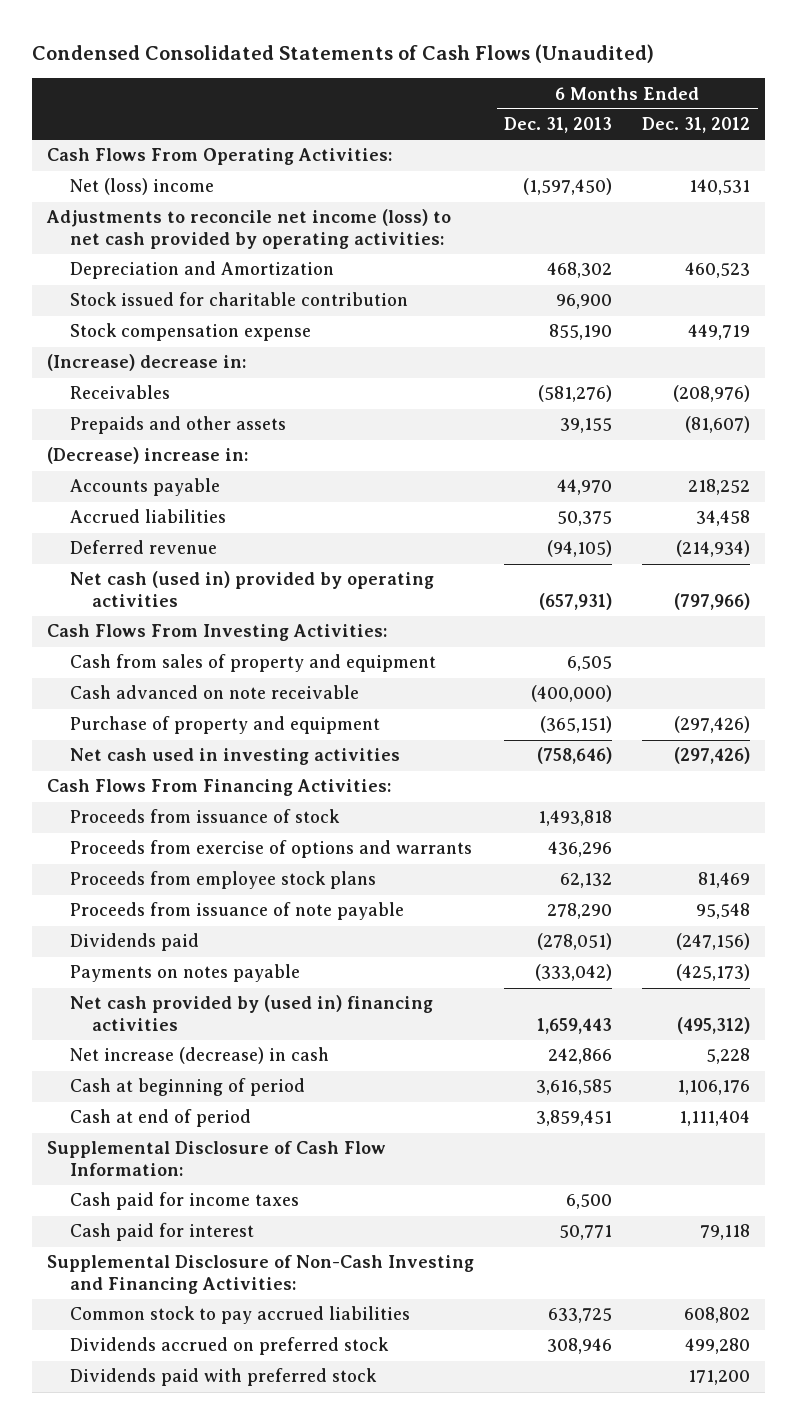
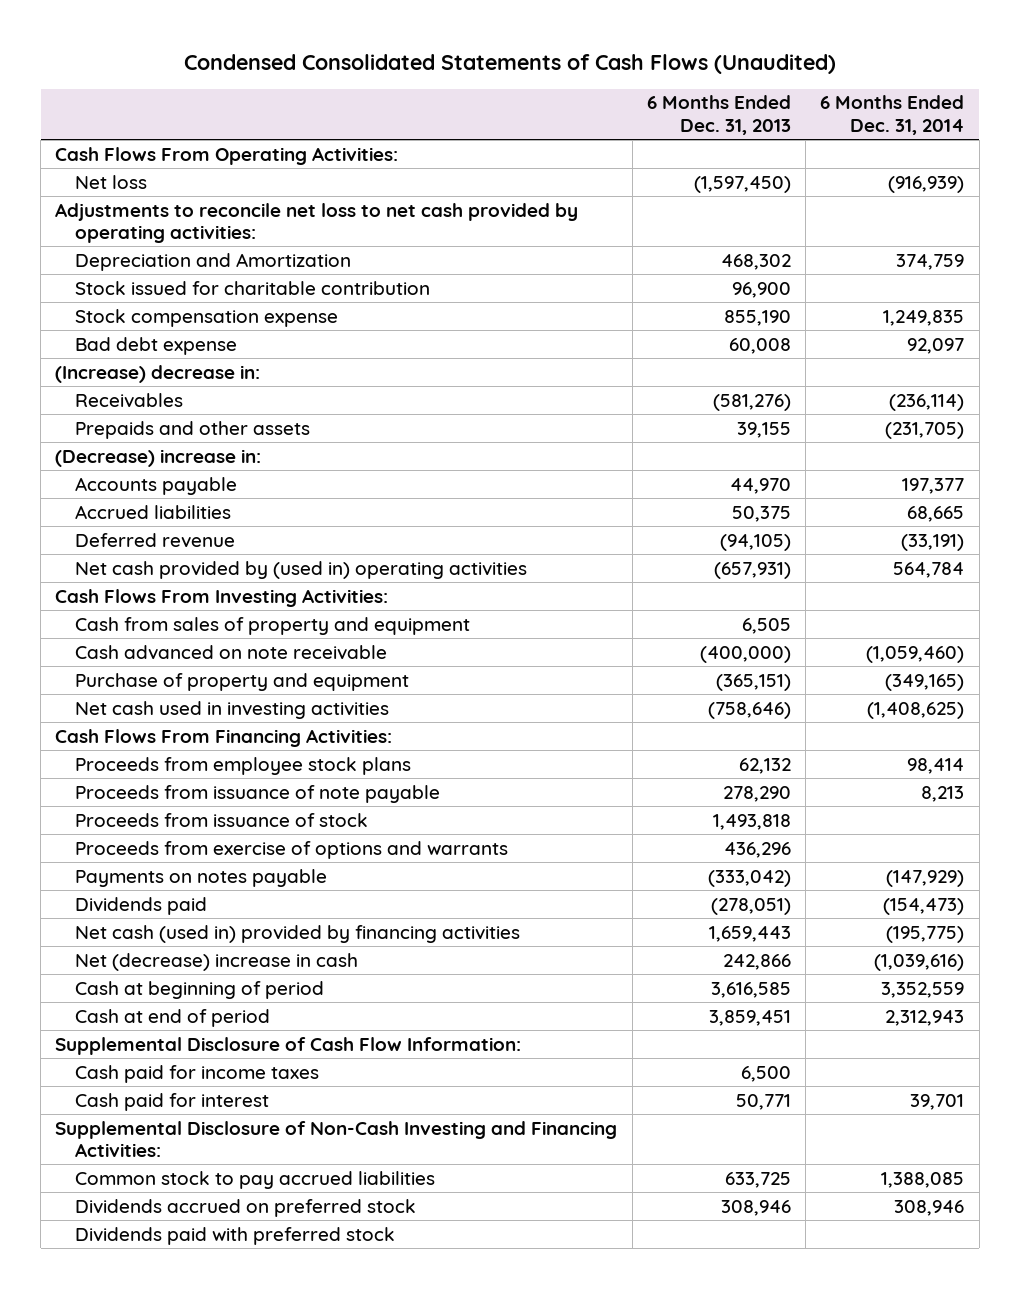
- | 6 Months Ended Dec. 31, 2013 | 6 Months Ended Dec. 31, 2012
+ | 6 Months Ended Dec. 31, 2013 | 6 Months Ended Dec. 31, 2014
- Net (loss) income | (1,597,450) | 140,531
- Adjustments to reconcile net income (loss) to net cash provided by operating activities:
+ Net loss | (1,597,450) | (916,939)
+ Adjustments to reconcile net loss to net cash provided by operating activities:
+ Bad debt expense | 60,008 | 92,097
- Net cash (used in) provided by operating activities | (657,931) | (797,966)
+ Net cash provided by (used in) operating activities | (657,931) | 564,784
moved down: Proceeds from issuance of stock | 1,493,818 |
moved down: Proceeds from exercise of options and warrants | 436,296 |
- Net cash provided by (used in) financing activities | 1,659,443 | (495,312)
- Net increase (decrease) in cash | 242,866 | 5,228
moved down: Dividends paid | (278,051) | (154,473)
+ Net cash (used in) provided by financing activities | 1,659,443 | (195,775)
+ Net (decrease) increase in cash | 242,866 | (1,039,616)

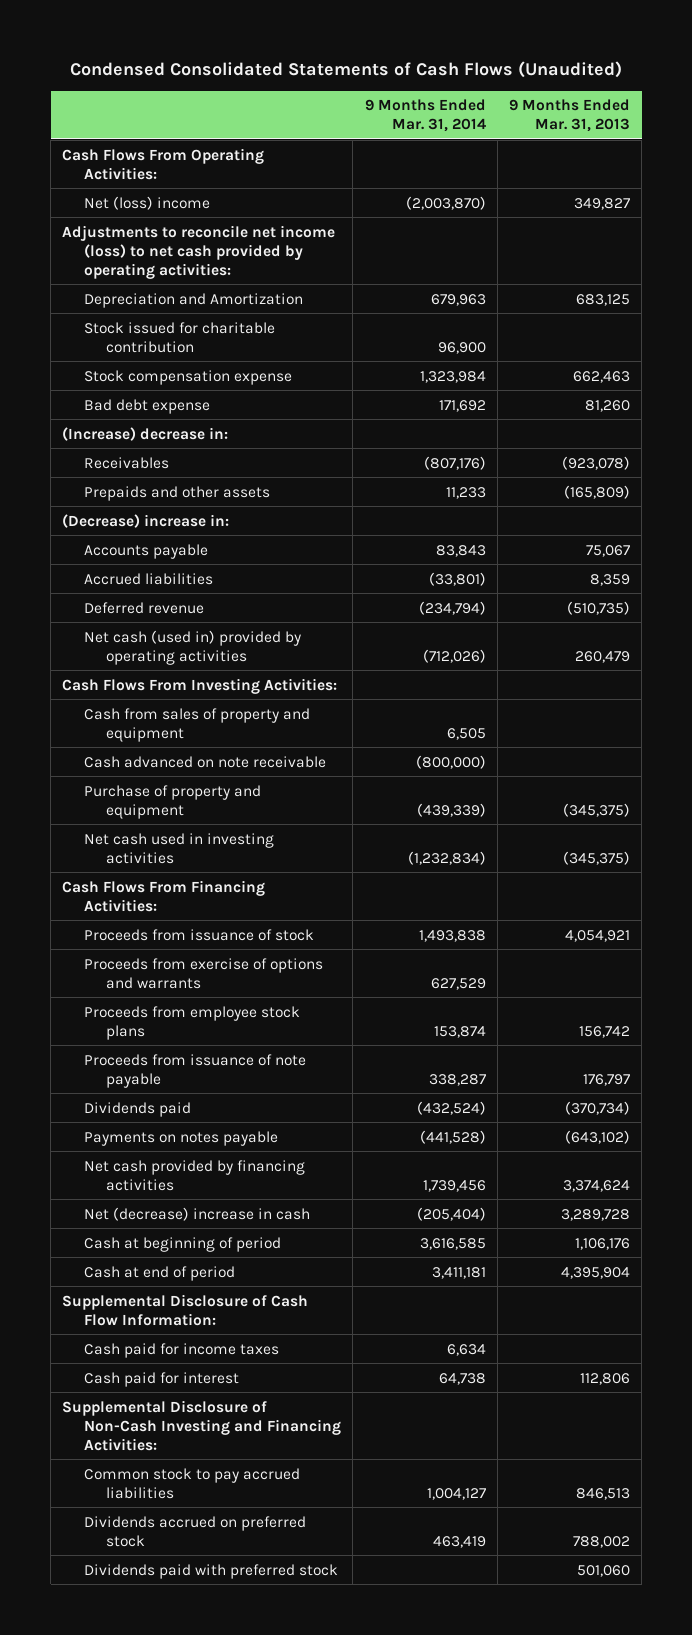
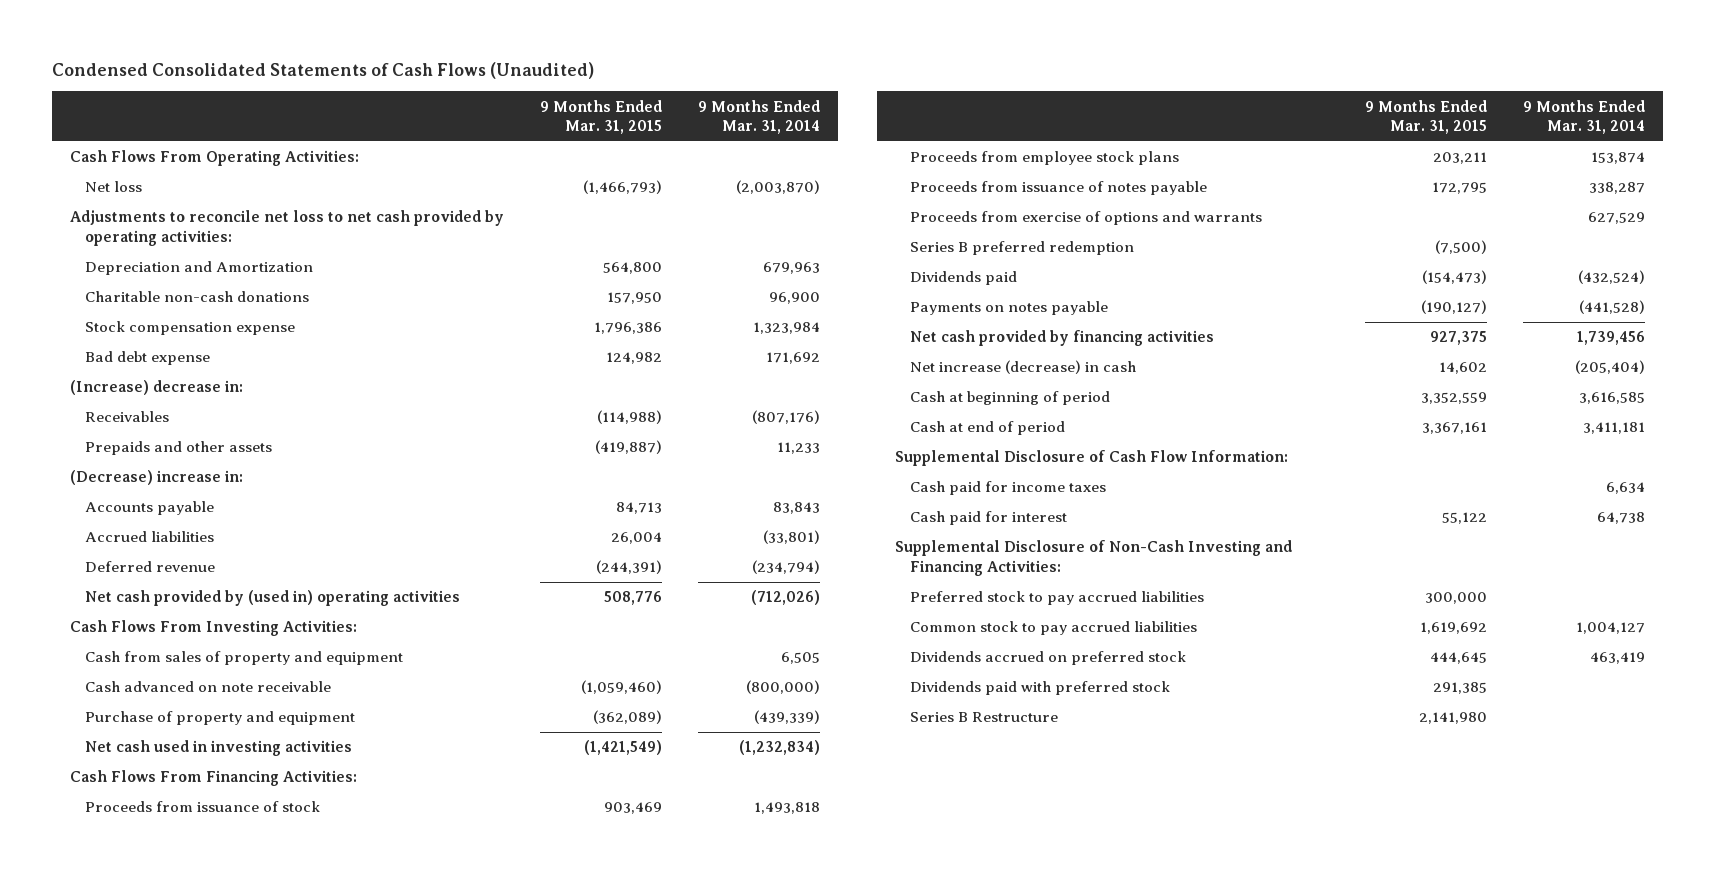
- | 9 Months Ended Mar. 31, 2014 | 9 Months Ended Mar. 31, 2013
+ | 9 Months Ended Mar. 31, 2015 | 9 Months Ended Mar. 31, 2014
- Net (loss) income | (2,003,870) | 349,827
- Adjustments to reconcile net income (loss) to net cash provided by operating activities:
+ Net loss | (1,466,793) | (2,003,870)
+ Adjustments to reconcile net loss to net cash provided by operating activities:
- Stock issued for charitable contribution | 96,900 |
+ Charitable non-cash donations | 157,950 | 96,900
- Net cash (used in) provided by operating activities | (712,026) | 260,479
+ Net cash provided by (used in) operating activities | 508,776 | (712,026)
- Proceeds from issuance of stock | 1,493,838 | 4,054,921
+ Proceeds from issuance of stock | 903,469 | 1,493,818
- Proceeds from issuance of note payable | 338,287 | 176,797
+ Proceeds from issuance of notes payable | 172,795 | 338,287
moved down: Proceeds from exercise of options and warrants | | 627,529
+ Series B preferred redemption | (7,500) |
- Net (decrease) increase in cash | (205,404) | 3,289,728
+ Net increase (decrease) in cash | 14,602 | (205,404)
+ Preferred stock to pay accrued liabilities | 300,000 |
+ Series B Restructure | 2,141,980 |

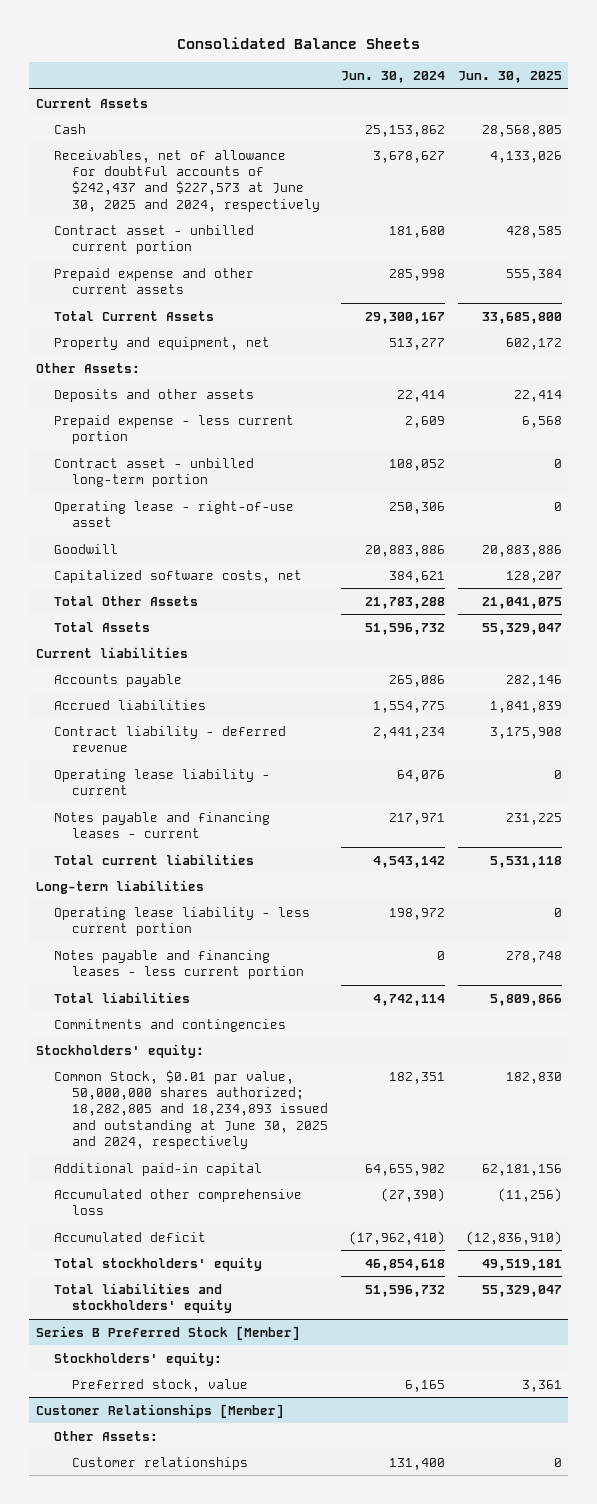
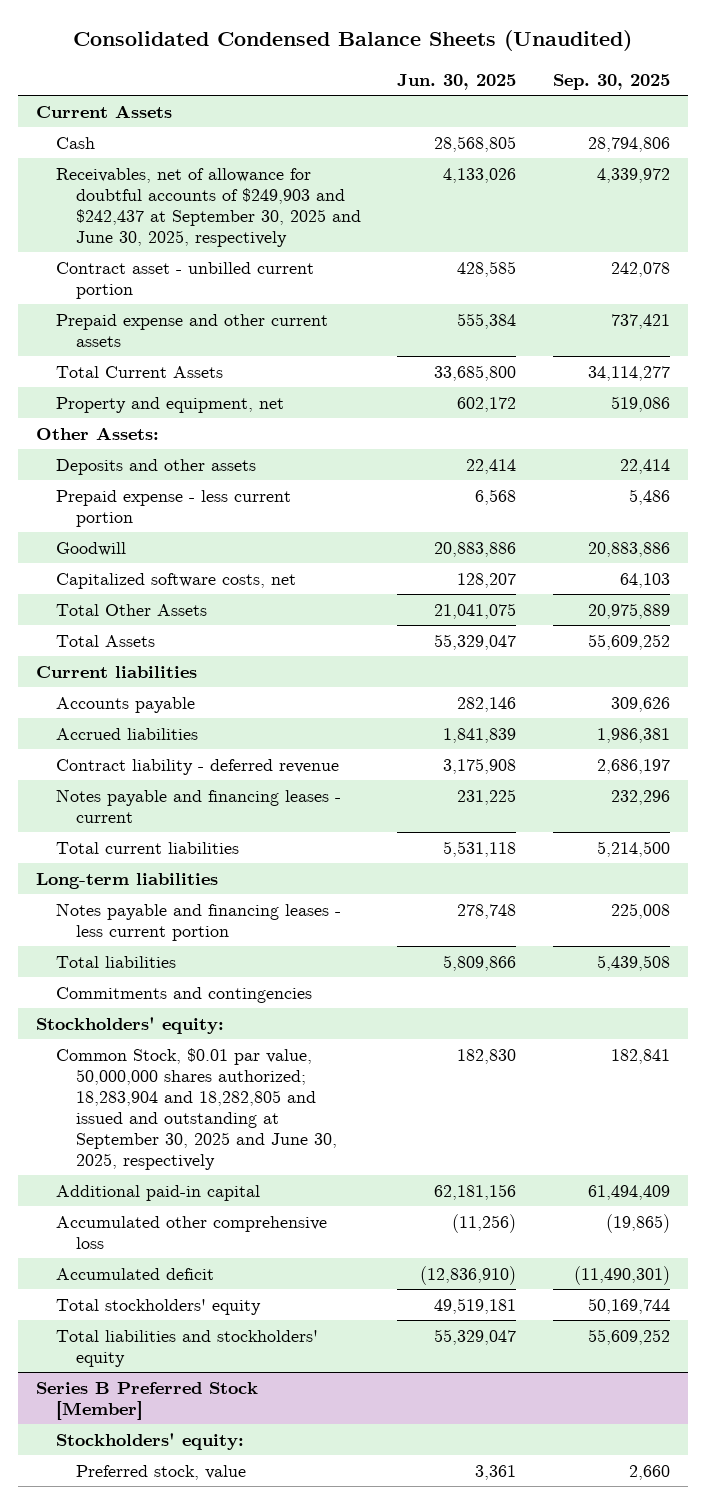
- Consolidated Balance Sheets
+ Consolidated Condensed Balance Sheets (Unaudited)
- | Jun. 30, 2024 | Jun. 30, 2025
+ | Jun. 30, 2025 | Sep. 30, 2025
- Receivables, net of allowance for doubtful accounts of $242,437 and $227,573 at June 30, 2025 and 2024, respectively | 3,678,627 | 4,133,026
+ Receivables, net of allowance for doubtful accounts of $249,903 and $242,437 at September 30, 2025 and June 30, 2025, respectively | 4,133,026 | 4,339,972
- Contract asset - unbilled long-term portion | 108,052 | 0
- Operating lease - right-of-use asset | 250,306 | 0
- Operating lease liability - current | 64,076 | 0
- Operating lease liability - less current portion | 198,972 | 0
- Common Stock, $0.01 par value, 50,000,000 shares authorized; 18,282,805 and 18,234,893 issued and outstanding at June 30, 2025 and 2024, respectively | 182,351 | 182,830
+ Common Stock, $0.01 par value, 50,000,000 shares authorized; 18,283,904 and 18,282,805 and issued and outstanding at September 30, 2025 and June 30, 2025, respectively | 182,830 | 182,841
- Customer Relationships [Member]
- Other Assets:
- Customer relationships | 131,400 | 0

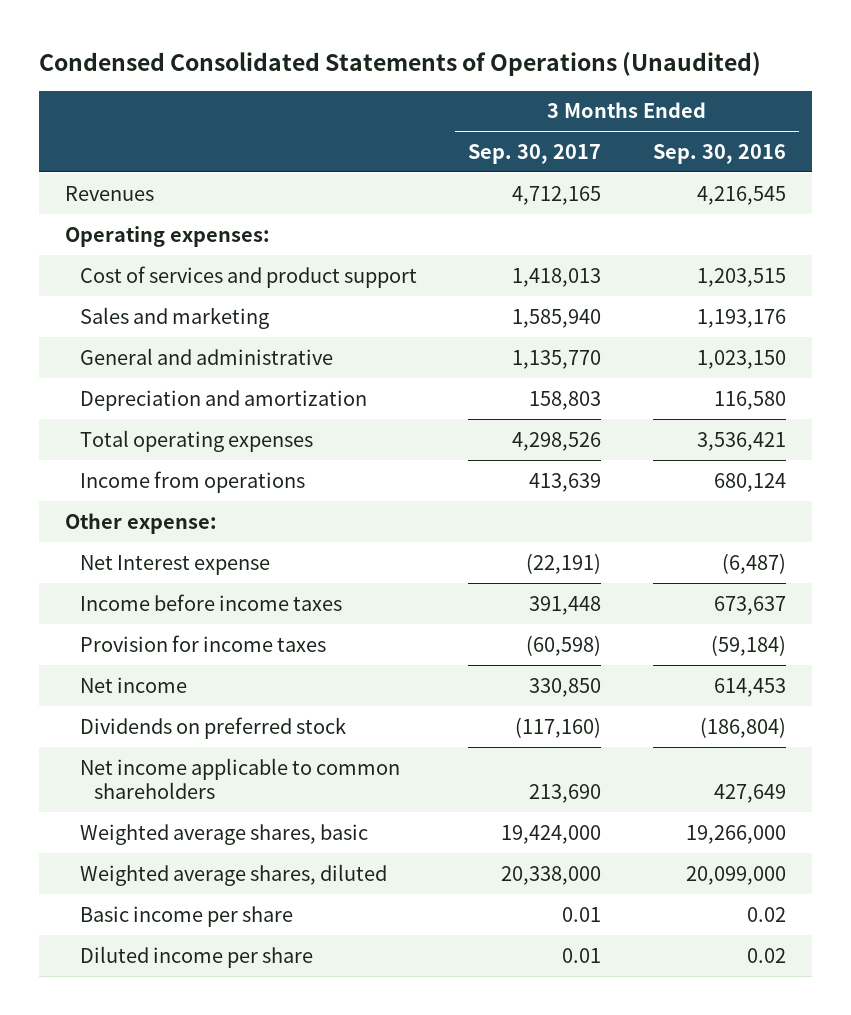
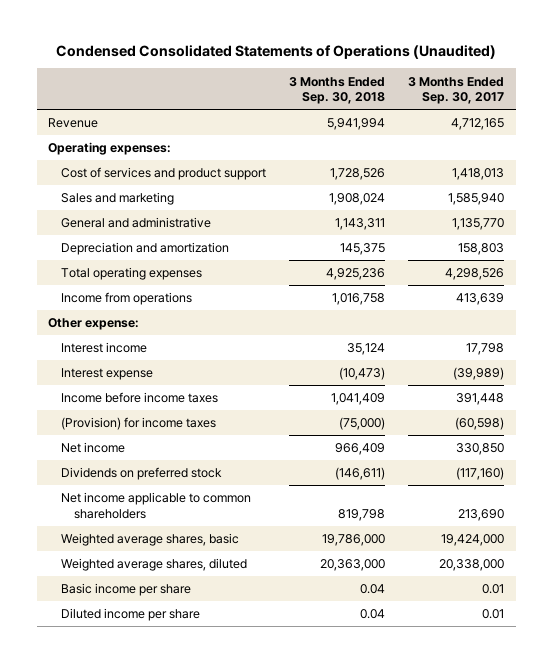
- | 3 Months Ended Sep. 30, 2017 | 3 Months Ended Sep. 30, 2016
+ | 3 Months Ended Sep. 30, 2018 | 3 Months Ended Sep. 30, 2017
- Revenues | 4,712,165 | 4,216,545
+ Revenue | 5,941,994 | 4,712,165
- Net Interest expense | (22,191) | (6,487)
+ Interest income | 35,124 | 17,798
+ Interest expense | (10,473) | (39,989)
- Provision for income taxes | (60,598) | (59,184)
+ (Provision) for income taxes | (75,000) | (60,598)

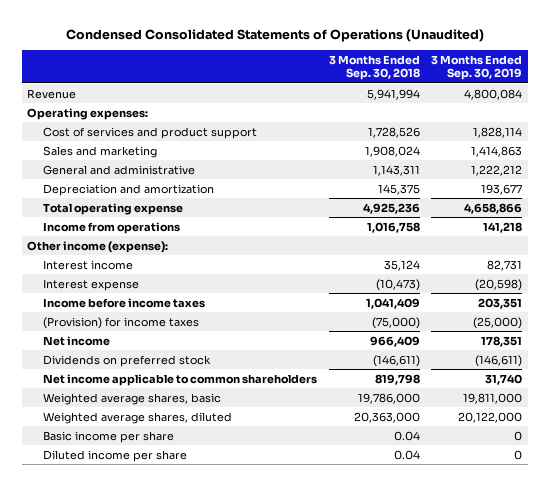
- | 3 Months Ended Sep. 30, 2018 | 3 Months Ended Sep. 30, 2017
+ | 3 Months Ended Sep. 30, 2018 | 3 Months Ended Sep. 30, 2019
- Total operating expenses | 4,925,236 | 4,298,526
+ Total operating expense | 4,925,236 | 4,658,866
- Other expense:
+ Other income (expense):

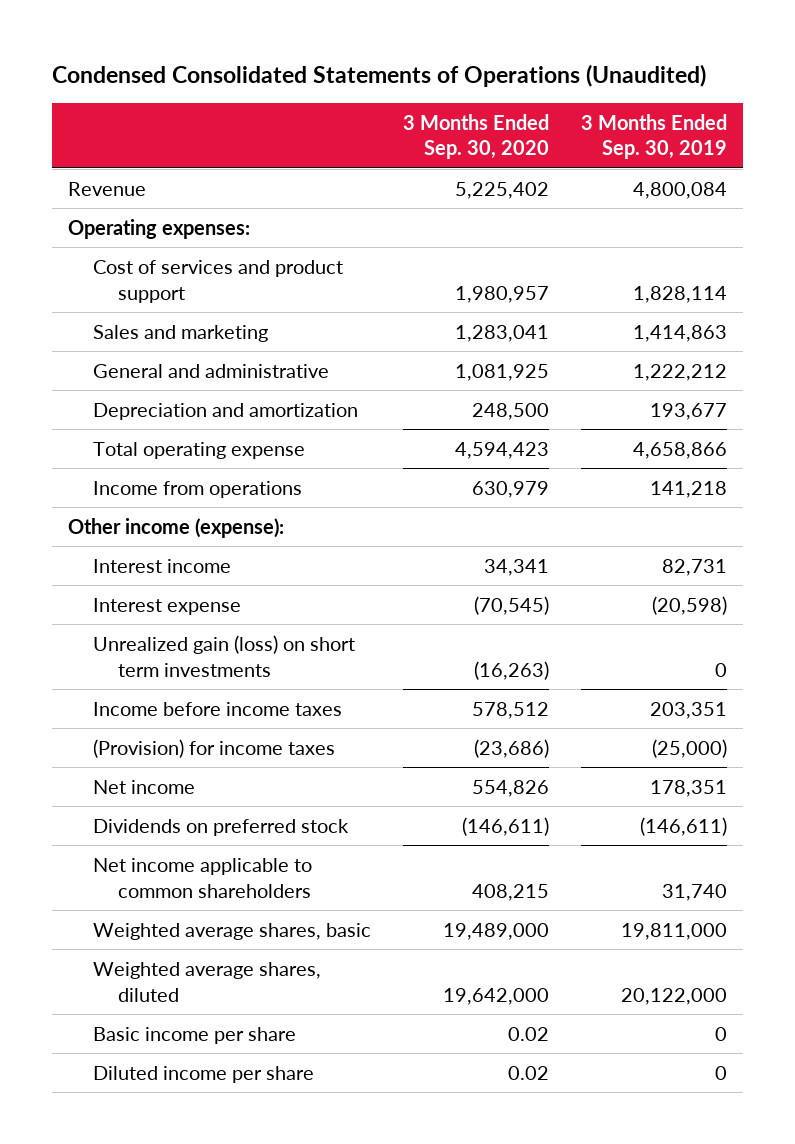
- | 3 Months Ended Sep. 30, 2018 | 3 Months Ended Sep. 30, 2019
+ | 3 Months Ended Sep. 30, 2020 | 3 Months Ended Sep. 30, 2019
+ Unrealized gain (loss) on short term investments | (16,263) | 0

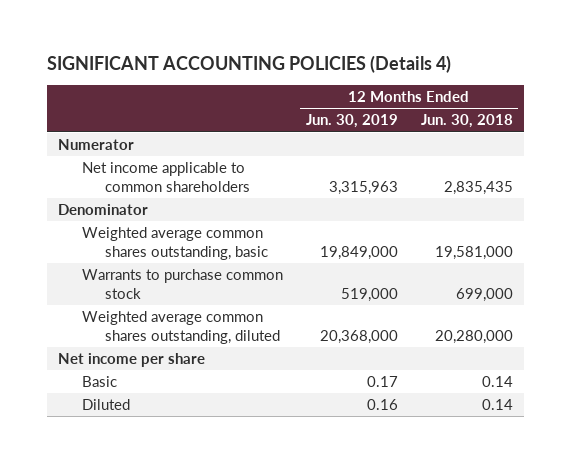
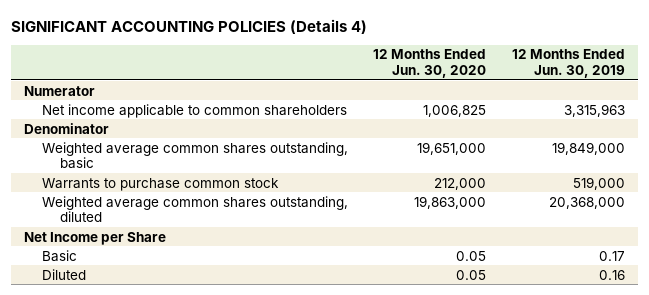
- | 12 Months Ended Jun. 30, 2019 | 12 Months Ended Jun. 30, 2018
+ | 12 Months Ended Jun. 30, 2020 | 12 Months Ended Jun. 30, 2019
- Net income per share
+ Net Income per Share

